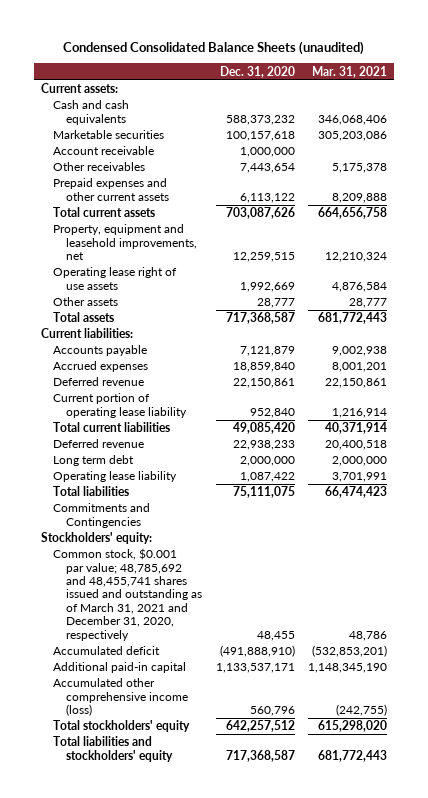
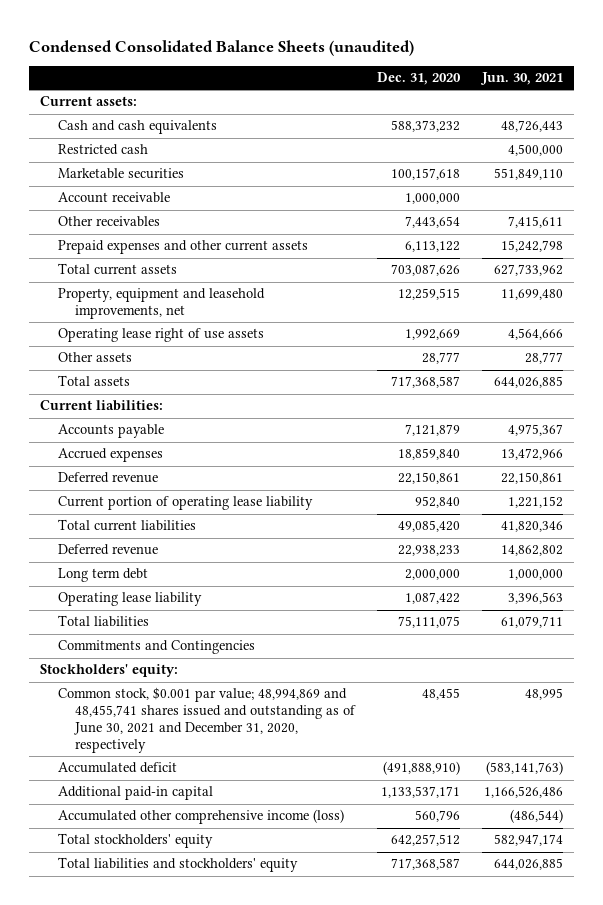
- | Dec. 31, 2020 | Mar. 31, 2021
+ | Dec. 31, 2020 | Jun. 30, 2021
+ Restricted cash | | 4,500,000
- Common stock, $0.001 par value; 48,785,692 and 48,455,741 shares issued and outstanding as of March 31, 2021 and December 31, 2020, respectively | 48,455 | 48,786
+ Common stock, $0.001 par value; 48,994,869 and 48,455,741 shares issued and outstanding as of June 30, 2021 and December 31, 2020, respectively | 48,455 | 48,995

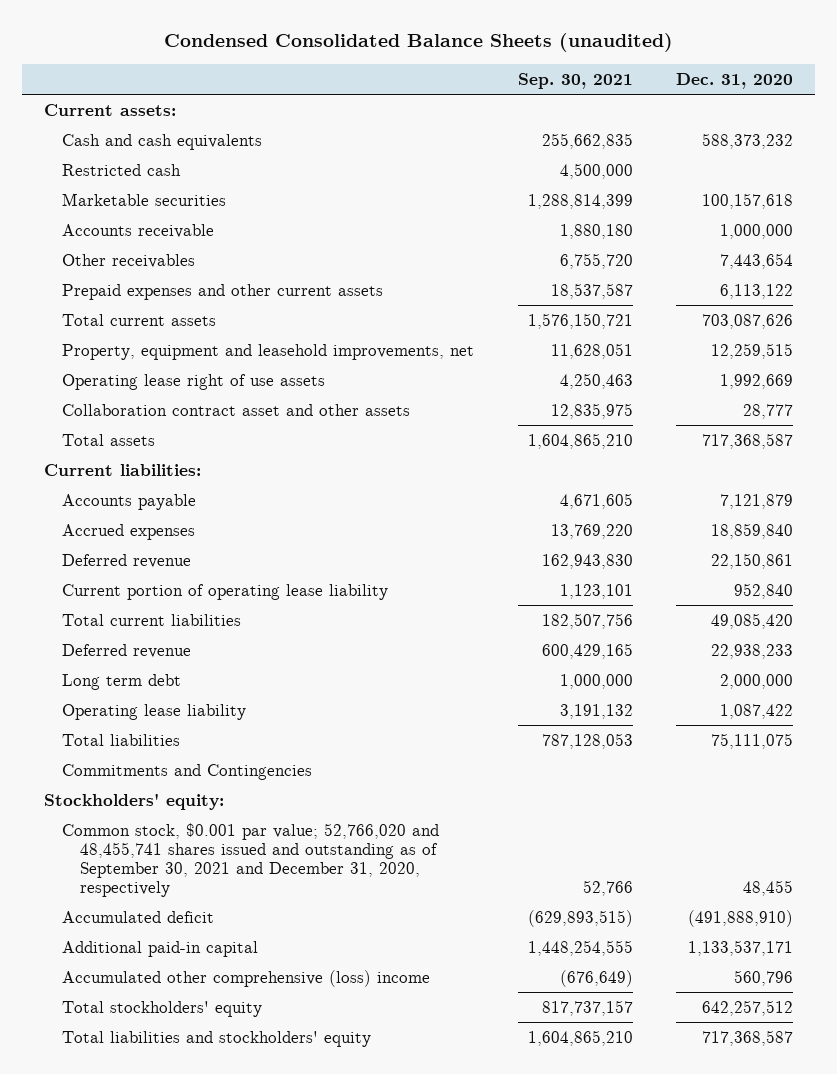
- | Dec. 31, 2020 | Jun. 30, 2021
+ | Sep. 30, 2021 | Dec. 31, 2020
- Account receivable | 1,000,000 |
+ Accounts receivable | 1,880,180 | 1,000,000
- Other assets | 28,777 | 28,777
+ Collaboration contract asset and other assets | 12,835,975 | 28,777
- Common stock, $0.001 par value; 48,994,869 and 48,455,741 shares issued and outstanding as of June 30, 2021 and December 31, 2020, respectively | 48,455 | 48,995
+ Common stock, $0.001 par value; 52,766,020 and 48,455,741 shares issued and outstanding as of September 30, 2021 and December 31, 2020, respectively | 52,766 | 48,455
- Accumulated other comprehensive income (loss) | 560,796 | (486,544)
+ Accumulated other comprehensive (loss) income | (676,649) | 560,796

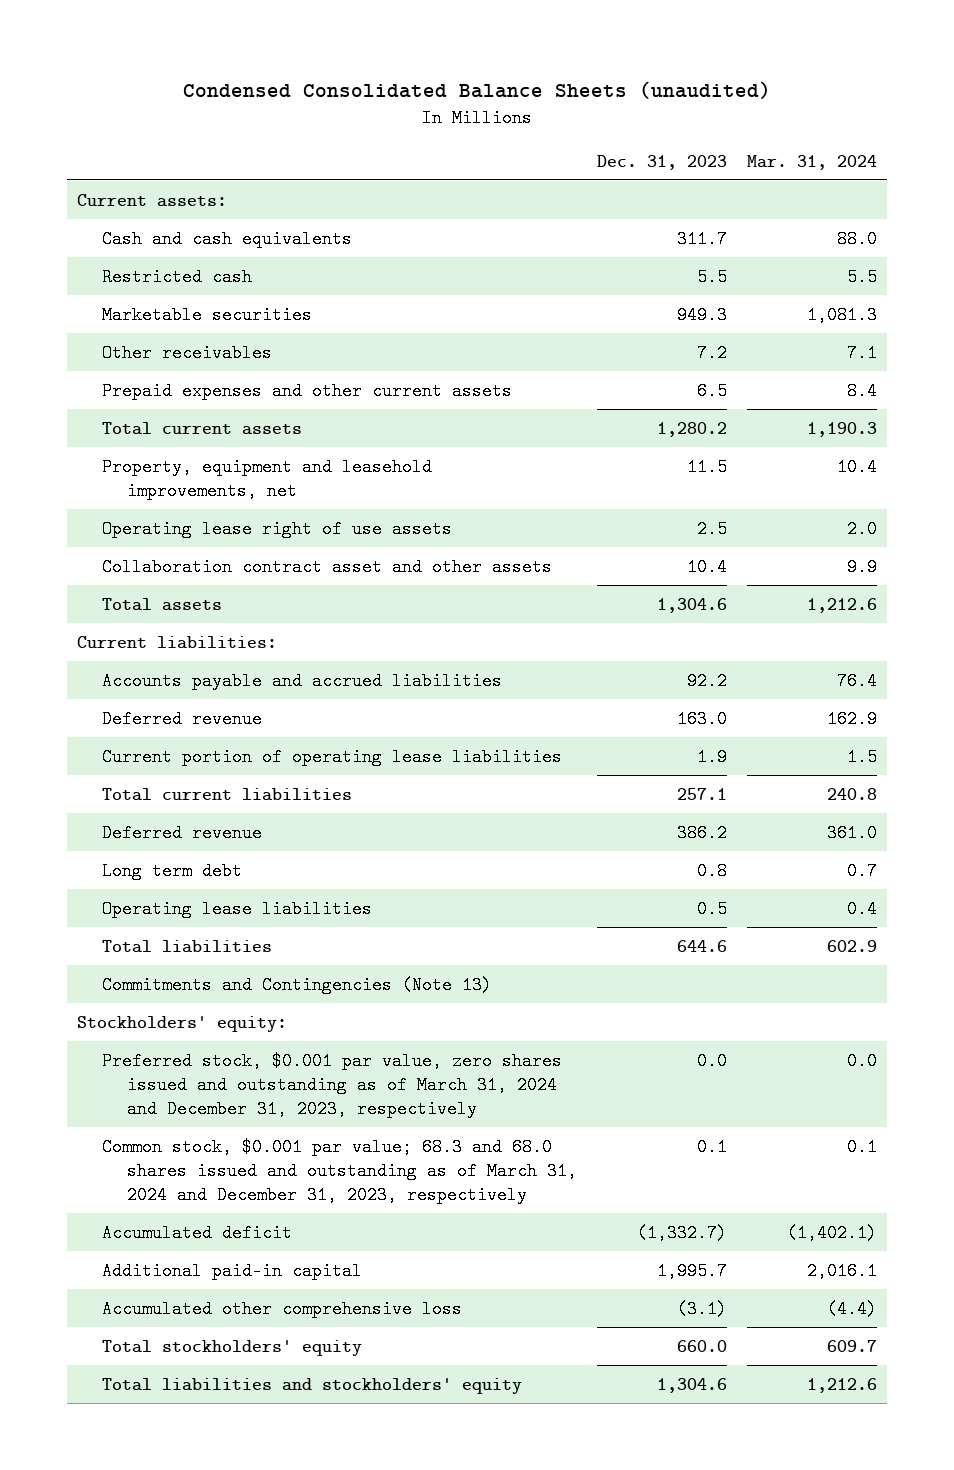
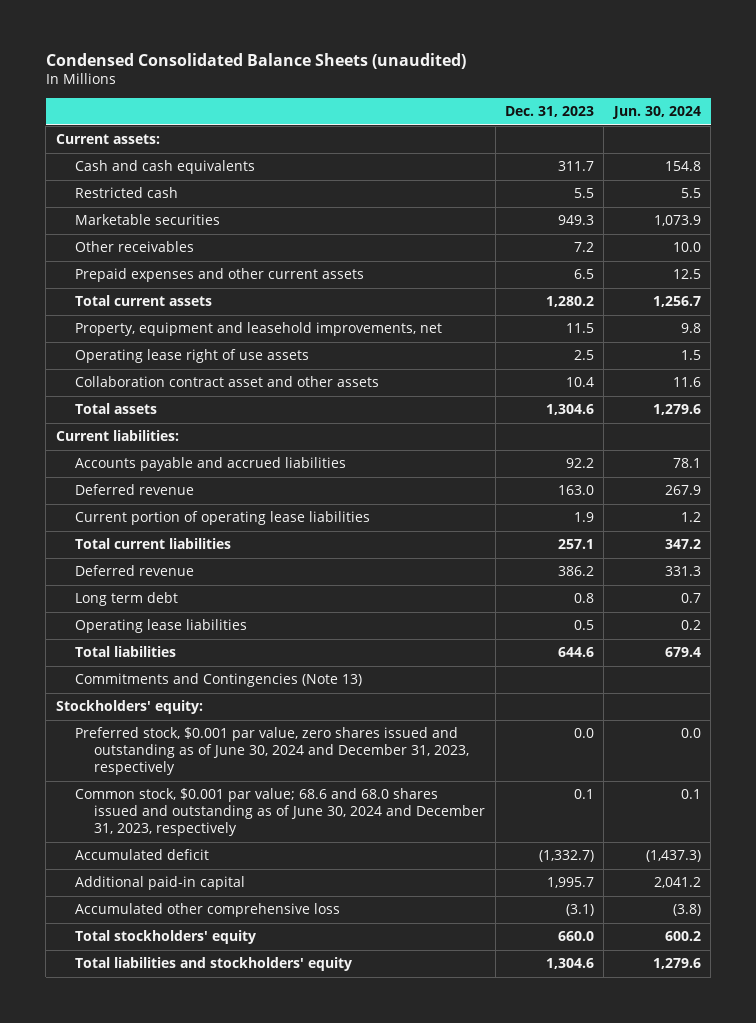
- | Dec. 31, 2023 | Mar. 31, 2024
+ | Dec. 31, 2023 | Jun. 30, 2024
- Preferred stock, $0.001 par value, zero shares issued and outstanding as of March 31, 2024 and December 31, 2023, respectively | 0.0 | 0.0
- Common stock, $0.001 par value; 68.3 and 68.0 shares issued and outstanding as of March 31, 2024 and December 31, 2023, respectively | 0.1 | 0.1
+ Preferred stock, $0.001 par value, zero shares issued and outstanding as of June 30, 2024 and December 31, 2023, respectively | 0.0 | 0.0
+ Common stock, $0.001 par value; 68.6 and 68.0 shares issued and outstanding as of June 30, 2024 and December 31, 2023, respectively | 0.1 | 0.1

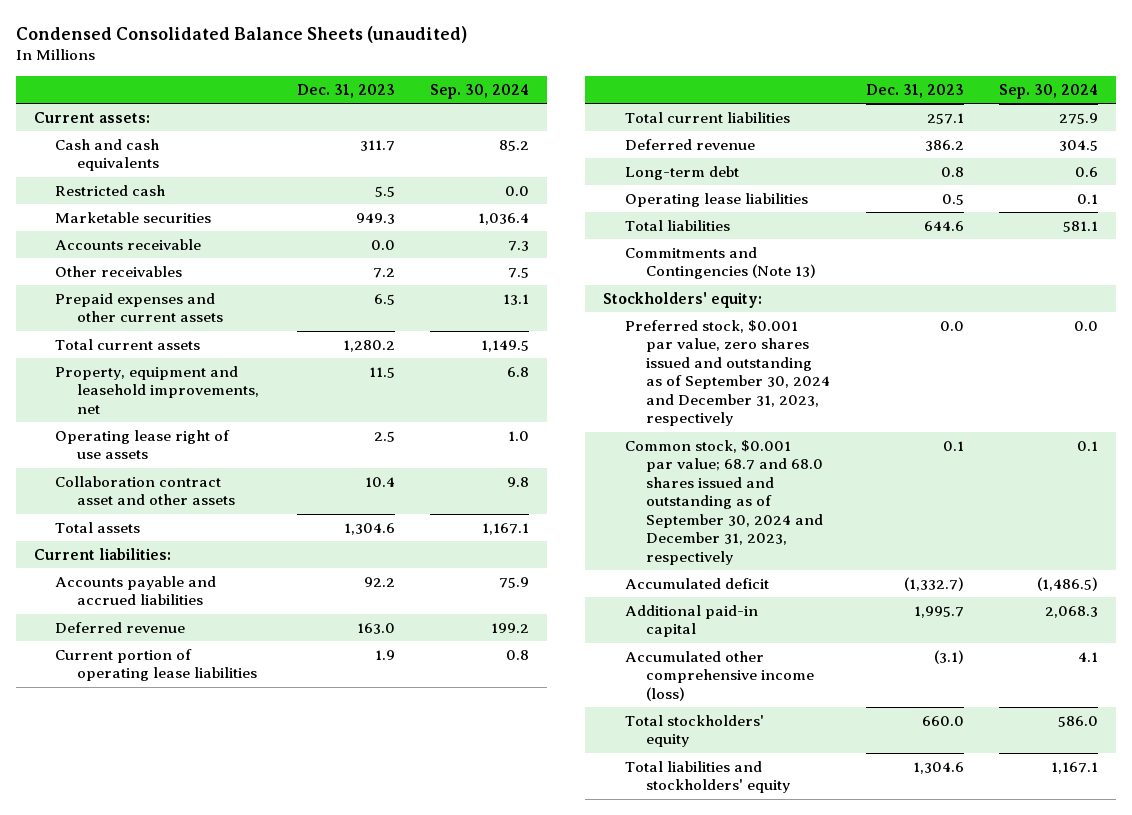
- | Dec. 31, 2023 | Jun. 30, 2024
+ | Dec. 31, 2023 | Sep. 30, 2024
+ Accounts receivable | 0.0 | 7.3
- Long term debt | 0.8 | 0.7
+ Long-term debt | 0.8 | 0.6
- Preferred stock, $0.001 par value, zero shares issued and outstanding as of June 30, 2024 and December 31, 2023, respectively | 0.0 | 0.0
- Common stock, $0.001 par value; 68.6 and 68.0 shares issued and outstanding as of June 30, 2024 and December 31, 2023, respectively | 0.1 | 0.1
+ Preferred stock, $0.001 par value, zero shares issued and outstanding as of September 30, 2024 and December 31, 2023, respectively | 0.0 | 0.0
+ Common stock, $0.001 par value; 68.7 and 68.0 shares issued and outstanding as of September 30, 2024 and December 31, 2023, respectively | 0.1 | 0.1
- Accumulated other comprehensive loss | (3.1) | (3.8)
+ Accumulated other comprehensive income (loss) | (3.1) | 4.1

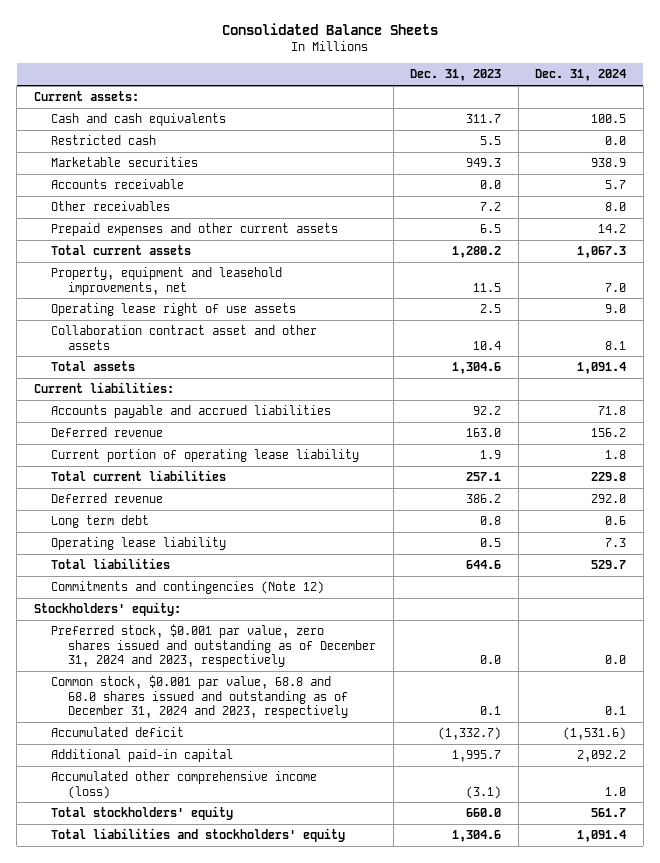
- Condensed Consolidated Balance Sheets (unaudited)
+ Consolidated Balance Sheets
- | Dec. 31, 2023 | Sep. 30, 2024
+ | Dec. 31, 2023 | Dec. 31, 2024
- Current portion of operating lease liabilities | 1.9 | 0.8
+ Current portion of operating lease liability | 1.9 | 1.8
- Long-term debt | 0.8 | 0.6
- Operating lease liabilities | 0.5 | 0.1
+ Long term debt | 0.8 | 0.6
+ Operating lease liability | 0.5 | 7.3
- Commitments and Contingencies (Note 13)
+ Commitments and contingencies (Note 12)
- Preferred stock, $0.001 par value, zero shares issued and outstanding as of September 30, 2024 and December 31, 2023, respectively | 0.0 | 0.0
- Common stock, $0.001 par value; 68.7 and 68.0 shares issued and outstanding as of September 30, 2024 and December 31, 2023, respectively | 0.1 | 0.1
+ Preferred stock, $0.001 par value, zero shares issued and outstanding as of December 31, 2024 and 2023, respectively | 0.0 | 0.0
+ Common stock, $0.001 par value, 68.8 and 68.0 shares issued and outstanding as of December 31, 2024 and 2023, respectively | 0.1 | 0.1

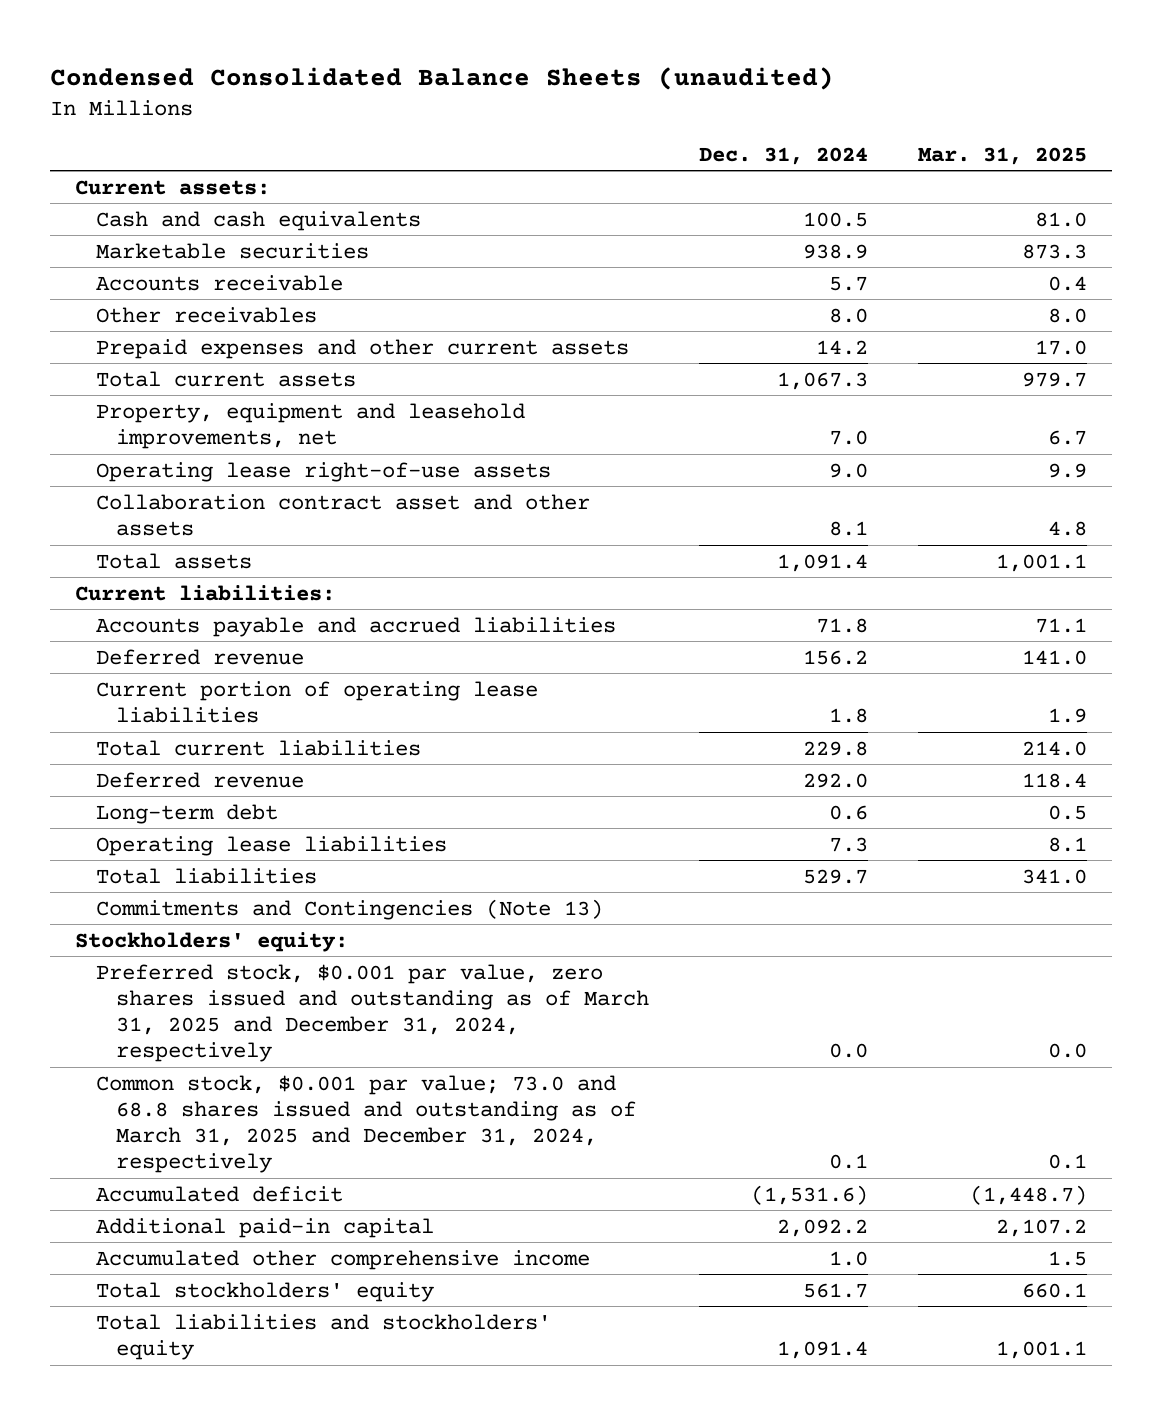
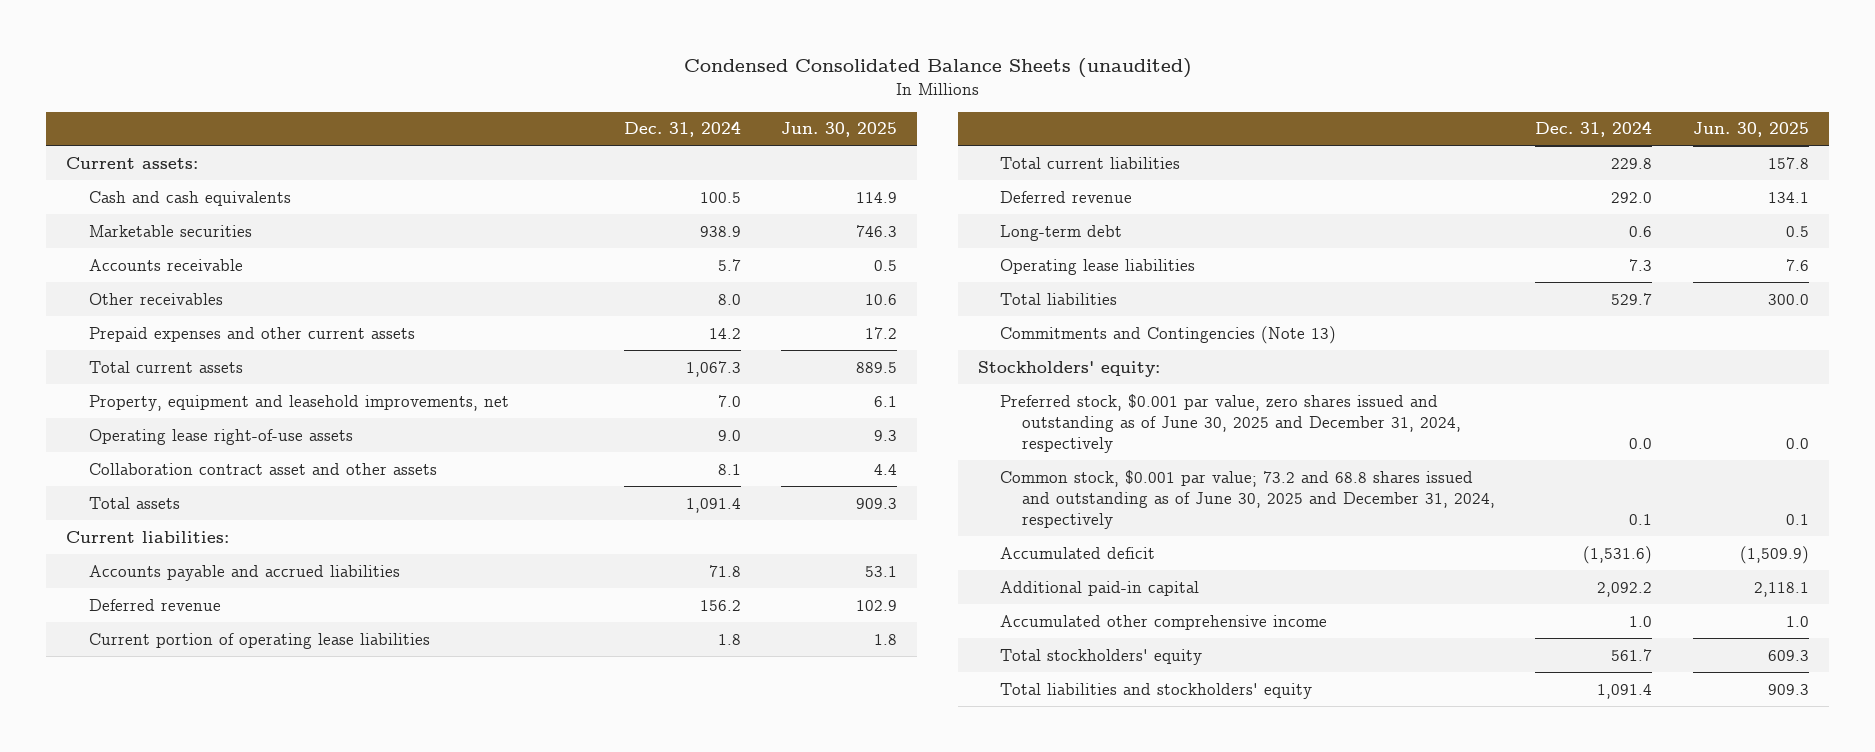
- | Dec. 31, 2024 | Mar. 31, 2025
+ | Dec. 31, 2024 | Jun. 30, 2025
- Preferred stock, $0.001 par value, zero shares issued and outstanding as of March 31, 2025 and December 31, 2024, respectively | 0.0 | 0.0
- Common stock, $0.001 par value; 73.0 and 68.8 shares issued and outstanding as of March 31, 2025 and December 31, 2024, respectively | 0.1 | 0.1
+ Preferred stock, $0.001 par value, zero shares issued and outstanding as of June 30, 2025 and December 31, 2024, respectively | 0.0 | 0.0
+ Common stock, $0.001 par value; 73.2 and 68.8 shares issued and outstanding as of June 30, 2025 and December 31, 2024, respectively | 0.1 | 0.1

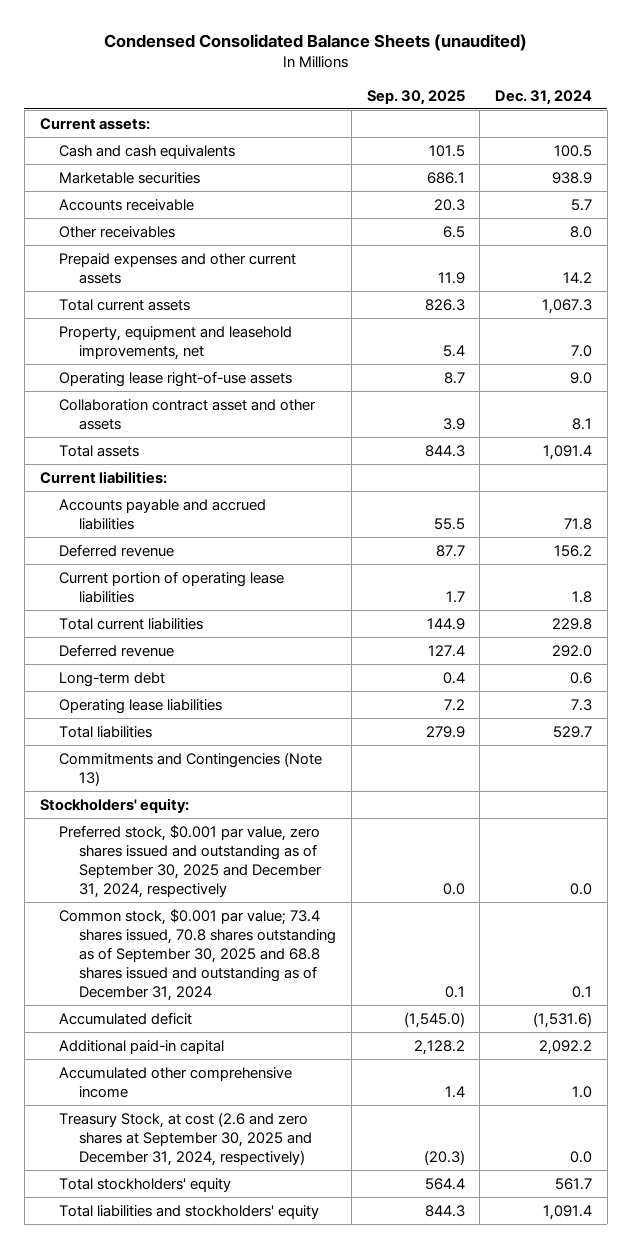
- | Dec. 31, 2024 | Jun. 30, 2025
+ | Sep. 30, 2025 | Dec. 31, 2024
- Preferred stock, $0.001 par value, zero shares issued and outstanding as of June 30, 2025 and December 31, 2024, respectively | 0.0 | 0.0
- Common stock, $0.001 par value; 73.2 and 68.8 shares issued and outstanding as of June 30, 2025 and December 31, 2024, respectively | 0.1 | 0.1
+ Preferred stock, $0.001 par value, zero shares issued and outstanding as of September 30, 2025 and December 31, 2024, respectively | 0.0 | 0.0
+ Common stock, $0.001 par value; 73.4 shares issued, 70.8 shares outstanding as of September 30, 2025 and 68.8 shares issued and outstanding as of December 31, 2024 | 0.1 | 0.1
+ Treasury Stock, at cost (2.6 and zero shares at September 30, 2025 and December 31, 2024, respectively) | (20.3) | 0.0

